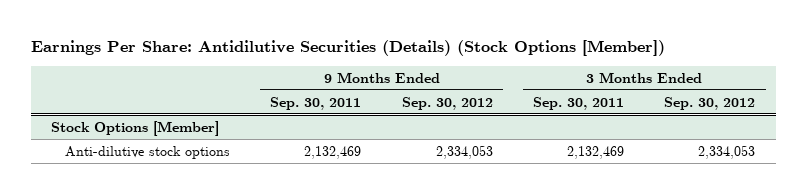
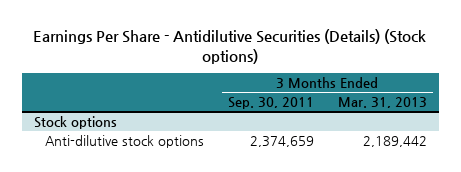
- Earnings Per Share: Antidilutive Securities (Details) (Stock Options [Member])
+ Earnings Per Share - Antidilutive Securities (Details) (Stock options)
- | 9 Months Ended Sep. 30, 2011 | 9 Months Ended Sep. 30, 2012 | 3 Months Ended Sep. 30, 2011 | 3 Months Ended Sep. 30, 2012
+ | 3 Months Ended Sep. 30, 2011 | 3 Months Ended Mar. 31, 2013
- Stock Options [Member]
- Anti-dilutive stock options | 2,132,469 | 2,334,053 | 2,132,469 | 2,334,053
+ Stock options
+ Anti-dilutive stock options | 2,374,659 | 2,189,442

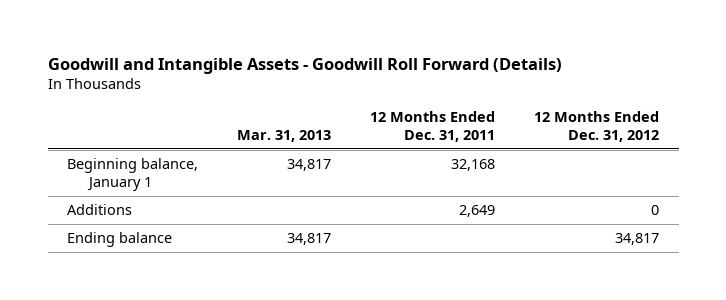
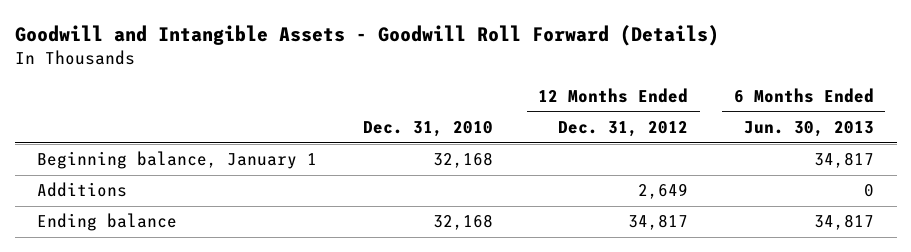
- | Mar. 31, 2013 | 12 Months Ended Dec. 31, 2011 | 12 Months Ended Dec. 31, 2012
+ | Dec. 31, 2010 | 12 Months Ended Dec. 31, 2012 | 6 Months Ended Jun. 30, 2013
- Additions | | 2,649 | 0
+ Additions | | 2,649 | 0

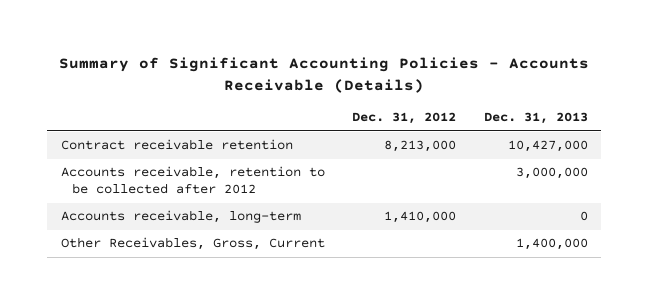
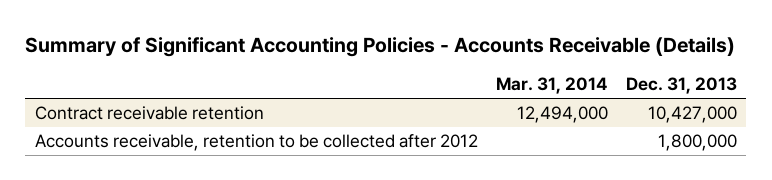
- | Dec. 31, 2012 | Dec. 31, 2013
+ | Mar. 31, 2014 | Dec. 31, 2013
- Accounts receivable, retention to be collected after 2012 | | 3,000,000
- Accounts receivable, long-term | 1,410,000 | 0
- Other Receivables, Gross, Current | | 1,400,000
+ Accounts receivable, retention to be collected after 2012 | | 1,800,000

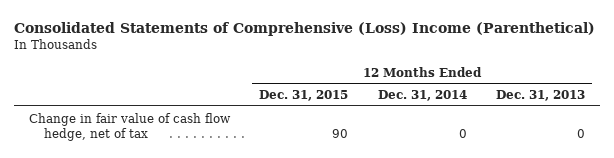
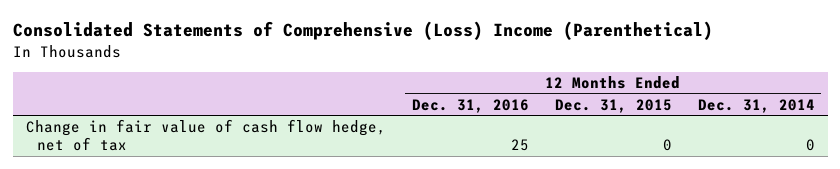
- | 12 Months Ended Dec. 31, 2015 | 12 Months Ended Dec. 31, 2014 | 12 Months Ended Dec. 31, 2013
+ | 12 Months Ended Dec. 31, 2016 | 12 Months Ended Dec. 31, 2015 | 12 Months Ended Dec. 31, 2014
- Change in fair value of cash flow hedge, net of tax | 90 | 0 | 0
+ Change in fair value of cash flow hedge, net of tax | 25 | 0 | 0

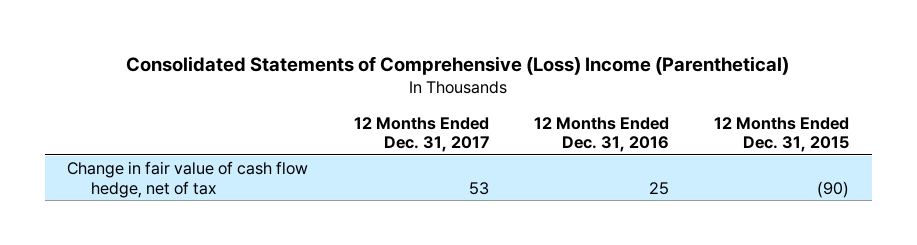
- | 12 Months Ended Dec. 31, 2016 | 12 Months Ended Dec. 31, 2015 | 12 Months Ended Dec. 31, 2014
+ | 12 Months Ended Dec. 31, 2017 | 12 Months Ended Dec. 31, 2016 | 12 Months Ended Dec. 31, 2015
- Change in fair value of cash flow hedge, net of tax | 25 | 0 | 0
+ Change in fair value of cash flow hedge, net of tax | 53 | 25 | (90)

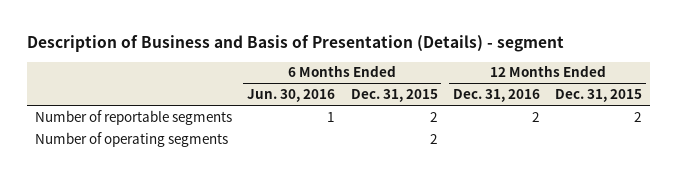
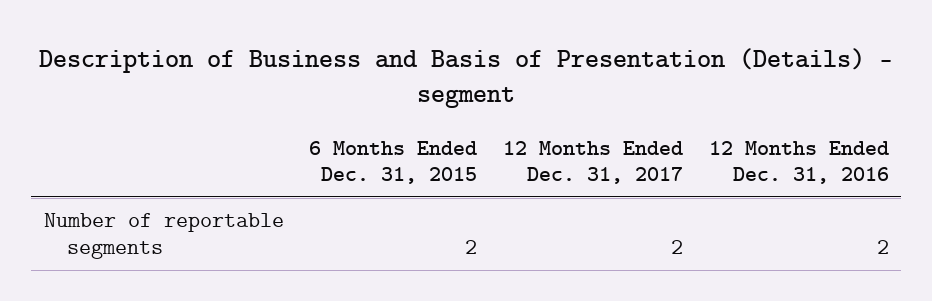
- | 6 Months Ended Jun. 30, 2016 | 6 Months Ended Dec. 31, 2015 | 12 Months Ended Dec. 31, 2016 | 12 Months Ended Dec. 31, 2015
+ | 6 Months Ended Dec. 31, 2015 | 12 Months Ended Dec. 31, 2017 | 12 Months Ended Dec. 31, 2016
- Number of operating segments | | 2 | |

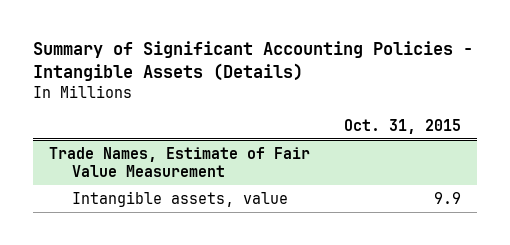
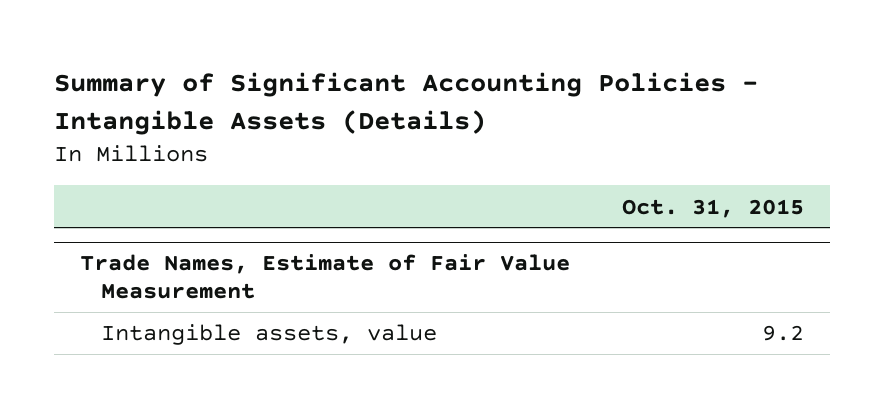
@ Trade Names, Estimate of Fair Value Measurement
- Intangible assets, value | 9.9
+ Intangible assets, value | 9.2

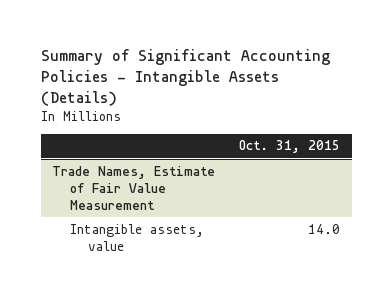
@ Trade Names, Estimate of Fair Value Measurement
- Intangible assets, value | 9.2
+ Intangible assets, value | 14.0

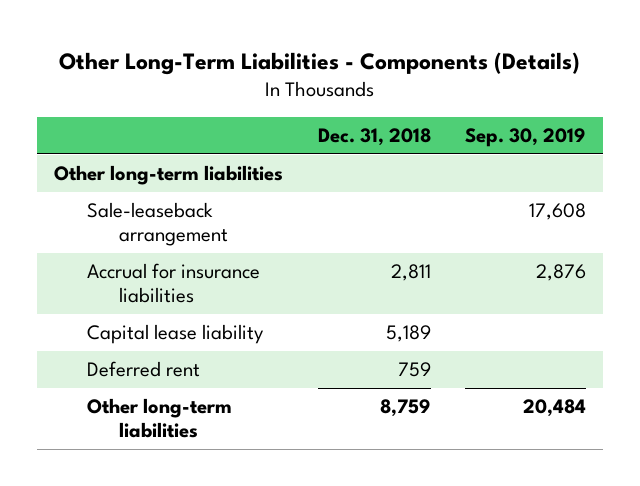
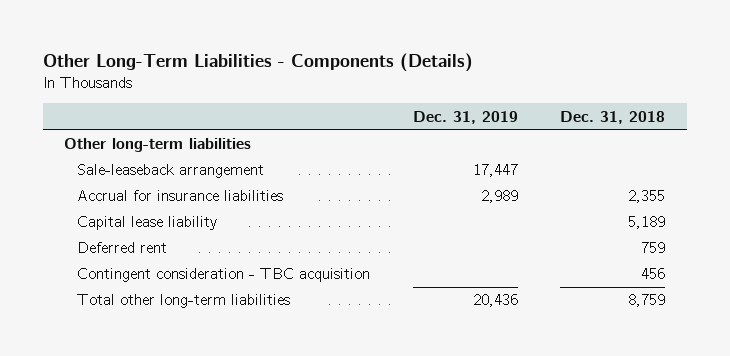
- | Dec. 31, 2018 | Sep. 30, 2019
+ | Dec. 31, 2019 | Dec. 31, 2018
- Accrual for insurance liabilities | 2,811 | 2,876
+ Accrual for insurance liabilities | 2,989 | 2,355
- Other long-term liabilities | 8,759 | 20,484
+ Contingent consideration - TBC acquisition | | 456
+ Total other long-term liabilities | 20,436 | 8,759

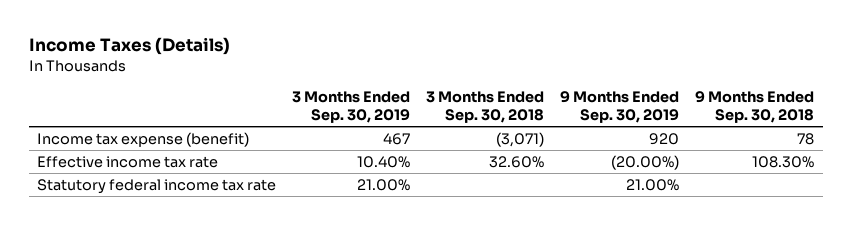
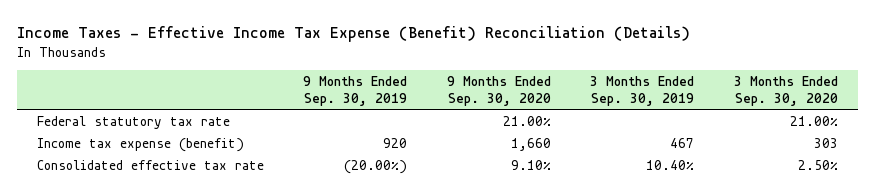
- Income Taxes (Details)
+ Income Taxes - Effective Income Tax Expense (Benefit) Reconciliation (Details)
- | 3 Months Ended Sep. 30, 2019 | 3 Months Ended Sep. 30, 2018 | 9 Months Ended Sep. 30, 2019 | 9 Months Ended Sep. 30, 2018
+ | 9 Months Ended Sep. 30, 2019 | 9 Months Ended Sep. 30, 2020 | 3 Months Ended Sep. 30, 2019 | 3 Months Ended Sep. 30, 2020
+ Federal statutory tax rate | | 21.00% | | 21.00%
- Effective income tax rate | 10.40% | 32.60% | (20.00%) | 108.30%
- Statutory federal income tax rate | 21.00% | | 21.00% |
+ Consolidated effective tax rate | (20.00%) | 9.10% | 10.40% | 2.50%

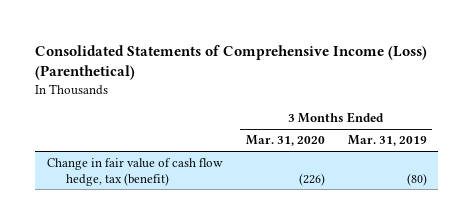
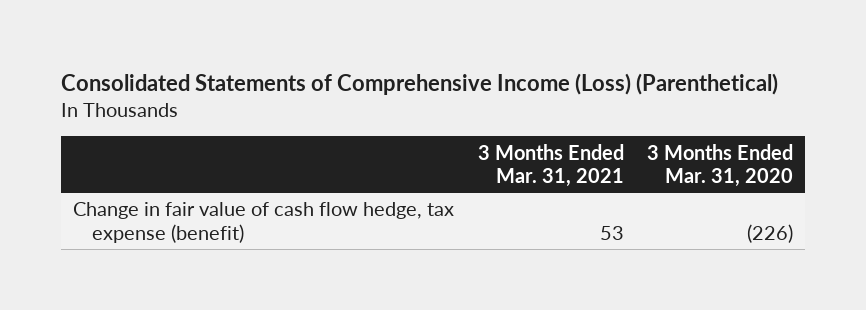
- | 3 Months Ended Mar. 31, 2020 | 3 Months Ended Mar. 31, 2019
+ | 3 Months Ended Mar. 31, 2021 | 3 Months Ended Mar. 31, 2020
- Change in fair value of cash flow hedge, tax (benefit) | (226) | (80)
+ Change in fair value of cash flow hedge, tax expense (benefit) | 53 | (226)

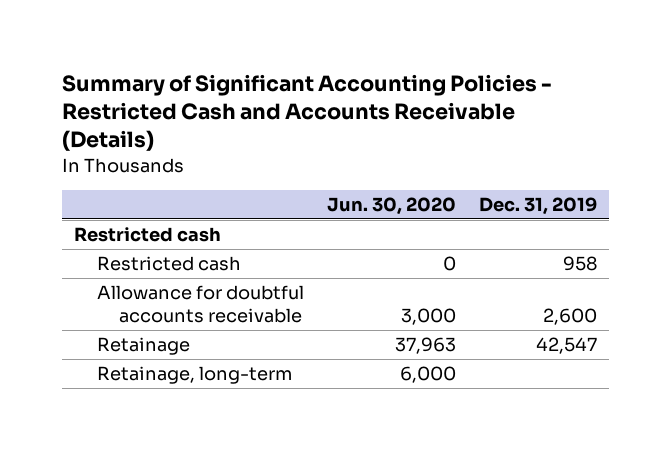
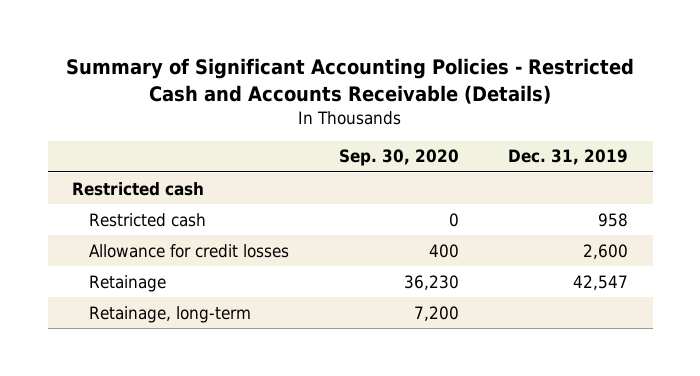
- | Jun. 30, 2020 | Dec. 31, 2019
+ | Sep. 30, 2020 | Dec. 31, 2019
- Allowance for doubtful accounts receivable | 3,000 | 2,600
+ Allowance for credit losses | 400 | 2,600

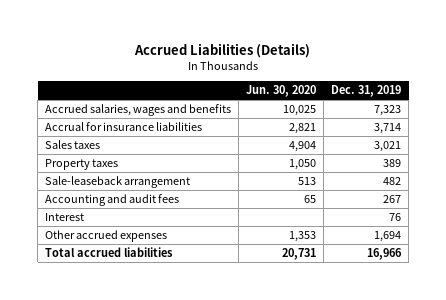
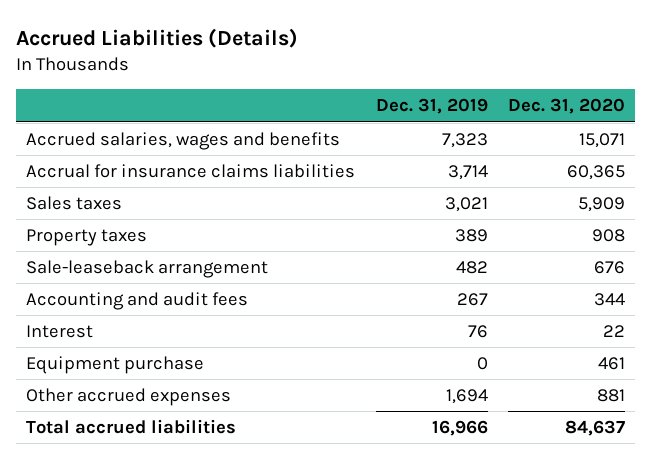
- | Jun. 30, 2020 | Dec. 31, 2019
+ | Dec. 31, 2019 | Dec. 31, 2020
- Accrual for insurance liabilities | 2,821 | 3,714
+ Accrual for insurance claims liabilities | 3,714 | 60,365
+ Equipment purchase | 0 | 461

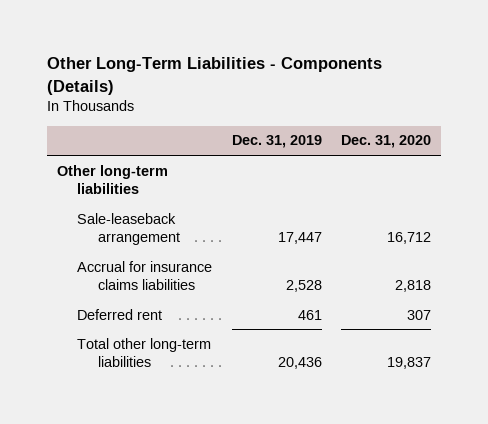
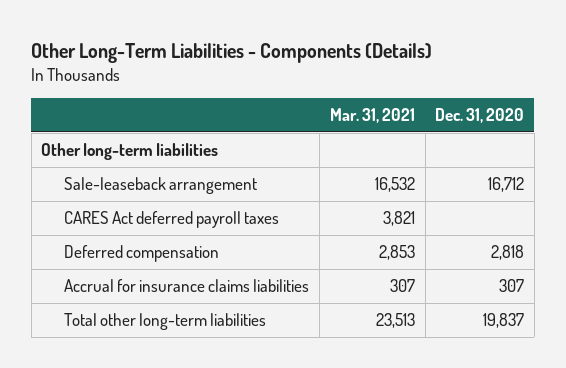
- | Dec. 31, 2019 | Dec. 31, 2020
+ | Mar. 31, 2021 | Dec. 31, 2020
- Accrual for insurance claims liabilities | 2,528 | 2,818
- Deferred rent | 461 | 307
+ CARES Act deferred payroll taxes | 3,821 |
+ Deferred compensation | 2,853 | 2,818
+ Accrual for insurance claims liabilities | 307 | 307

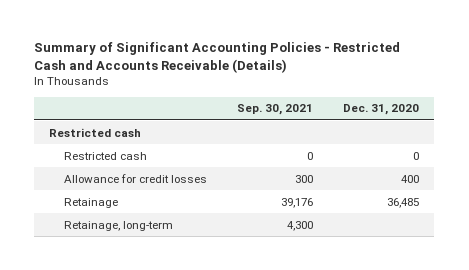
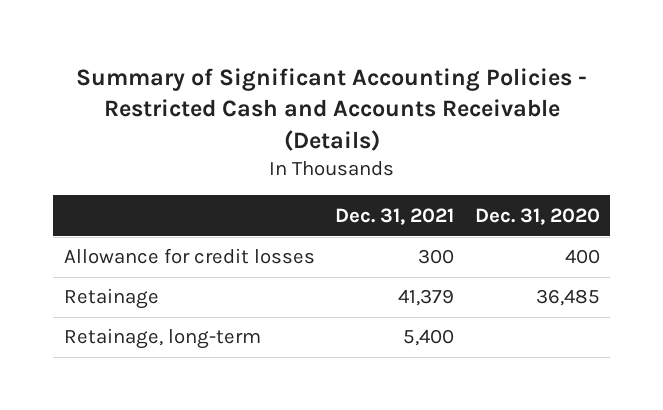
- | Sep. 30, 2021 | Dec. 31, 2020
+ | Dec. 31, 2021 | Dec. 31, 2020
- Restricted cash
- Restricted cash | 0 | 0

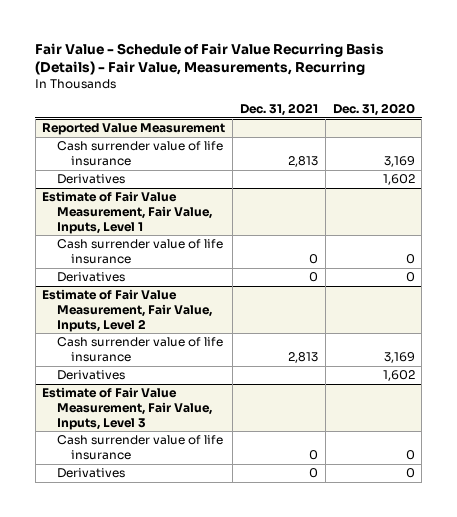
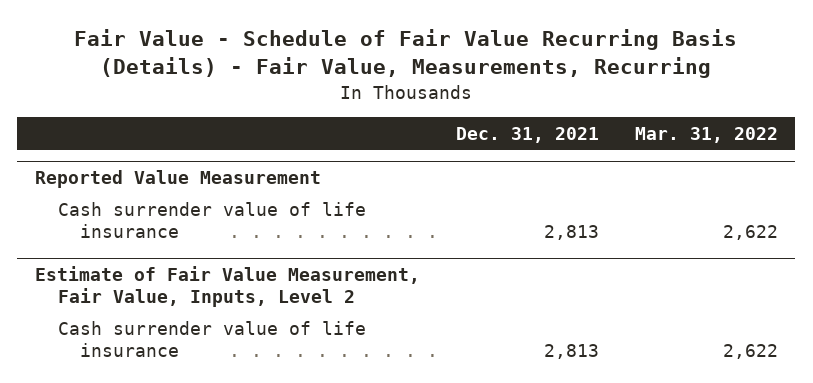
- | Dec. 31, 2021 | Dec. 31, 2020
+ | Dec. 31, 2021 | Mar. 31, 2022
@ Reported Value Measurement
- Derivatives | | 1,602
- Estimate of Fair Value Measurement, Fair Value, Inputs, Level 1
- Cash surrender value of life insurance | 0 | 0
- Derivatives | 0 | 0
@ Estimate of Fair Value Measurement, Fair Value, Inputs, Level 2
- Derivatives | | 1,602
- Estimate of Fair Value Measurement, Fair Value, Inputs, Level 3
- Cash surrender value of life insurance | 0 | 0
- Derivatives | 0 | 0

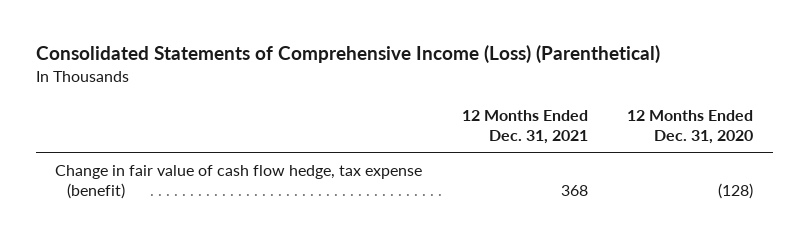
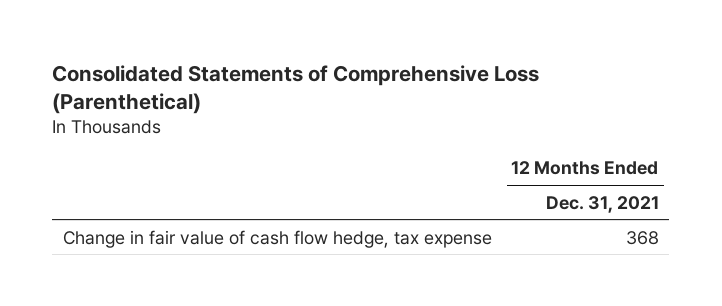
- Consolidated Statements of Comprehensive Income (Loss) (Parenthetical)
+ Consolidated Statements of Comprehensive Loss (Parenthetical)
- | 12 Months Ended Dec. 31, 2021 | 12 Months Ended Dec. 31, 2020
+ | 12 Months Ended Dec. 31, 2021
- Change in fair value of cash flow hedge, tax expense (benefit) | 368 | (128)
+ Change in fair value of cash flow hedge, tax expense | 368

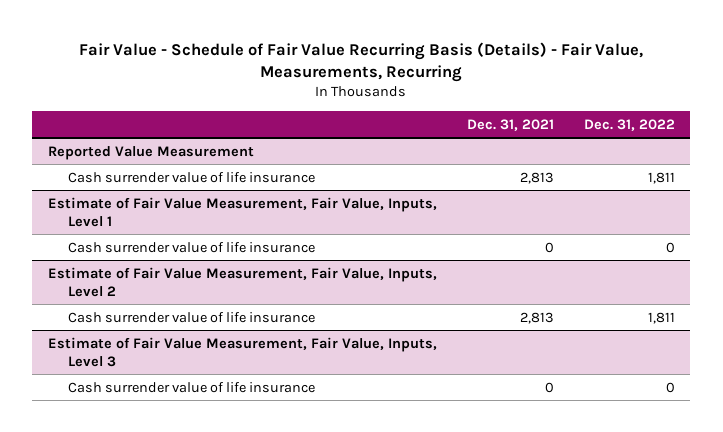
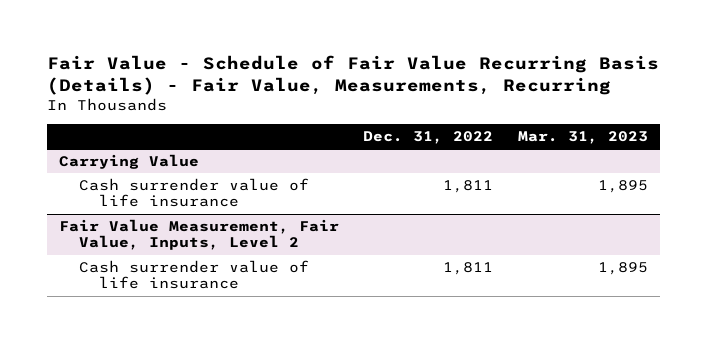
- | Dec. 31, 2021 | Dec. 31, 2022
+ | Dec. 31, 2022 | Mar. 31, 2023
- Reported Value Measurement
+ Carrying Value
- Estimate of Fair Value Measurement, Fair Value, Inputs, Level 1
- Cash surrender value of life insurance | 0 | 0
- Estimate of Fair Value Measurement, Fair Value, Inputs, Level 2
+ Fair Value Measurement, Fair Value, Inputs, Level 2
- Estimate of Fair Value Measurement, Fair Value, Inputs, Level 3
- Cash surrender value of life insurance | 0 | 0

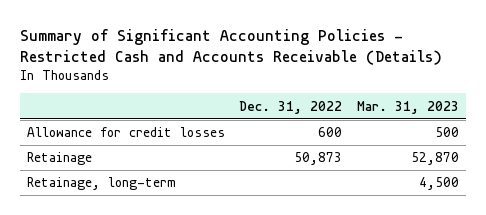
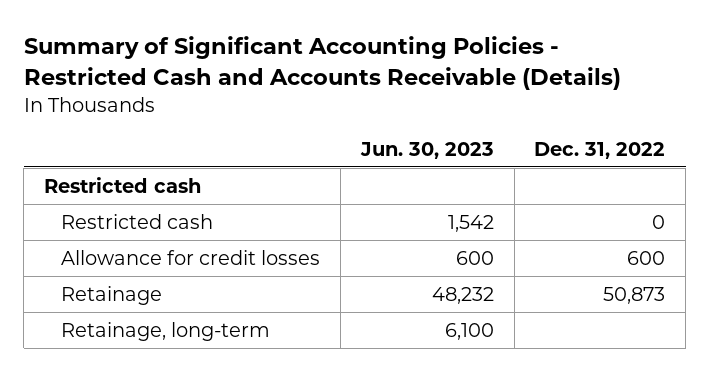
- | Dec. 31, 2022 | Mar. 31, 2023
+ | Jun. 30, 2023 | Dec. 31, 2022
+ Restricted cash
+ Restricted cash | 1,542 | 0

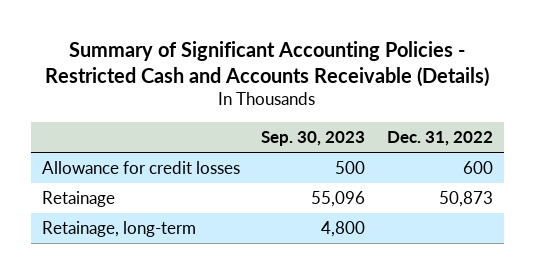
- | Jun. 30, 2023 | Dec. 31, 2022
+ | Sep. 30, 2023 | Dec. 31, 2022
- Restricted cash
- Restricted cash | 1,542 | 0

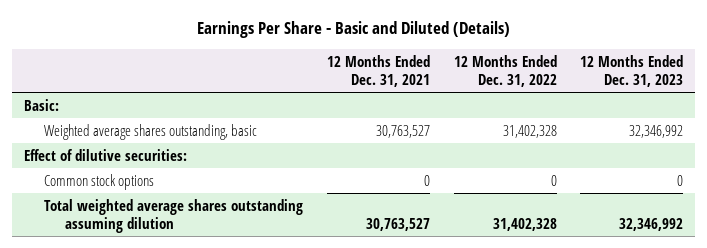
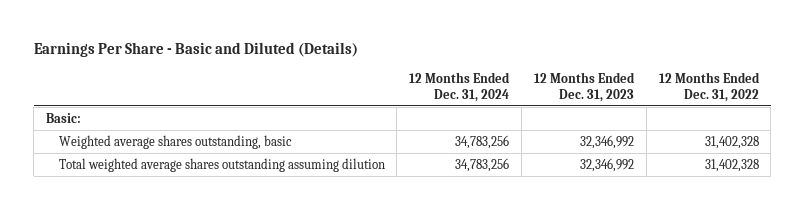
- | 12 Months Ended Dec. 31, 2021 | 12 Months Ended Dec. 31, 2022 | 12 Months Ended Dec. 31, 2023
+ | 12 Months Ended Dec. 31, 2024 | 12 Months Ended Dec. 31, 2023 | 12 Months Ended Dec. 31, 2022
- Effect of dilutive securities:
- Common stock options | 0 | 0 | 0

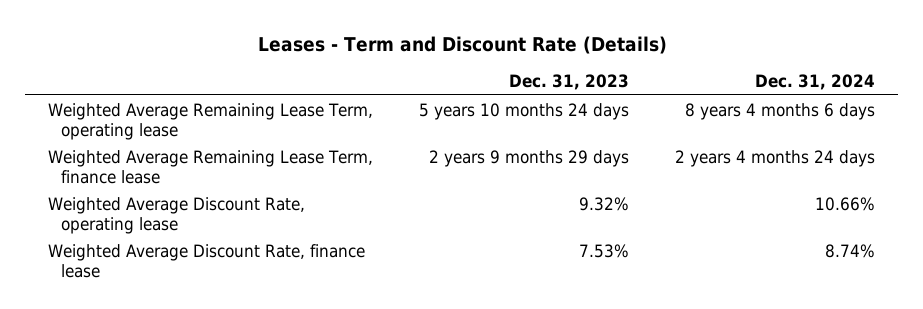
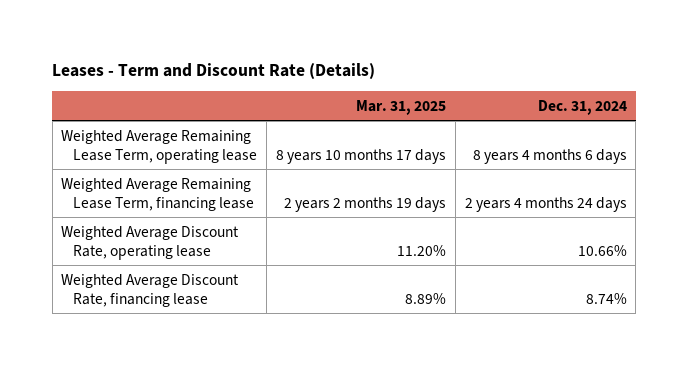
- | Dec. 31, 2023 | Dec. 31, 2024
+ | Mar. 31, 2025 | Dec. 31, 2024
- Weighted Average Remaining Lease Term, finance lease | 2 years 9 months 29 days | 2 years 4 months 24 days
+ Weighted Average Remaining Lease Term, financing lease | 2 years 2 months 19 days | 2 years 4 months 24 days
- Weighted Average Discount Rate, finance lease | 7.53% | 8.74%
+ Weighted Average Discount Rate, financing lease | 8.89% | 8.74%

